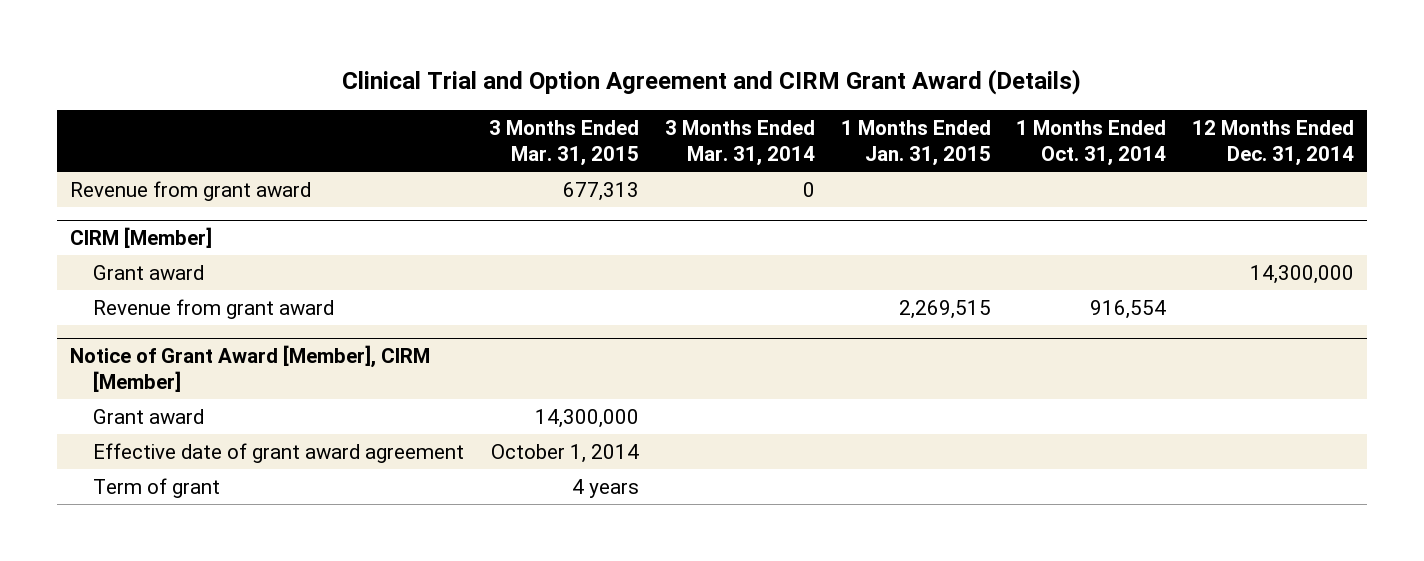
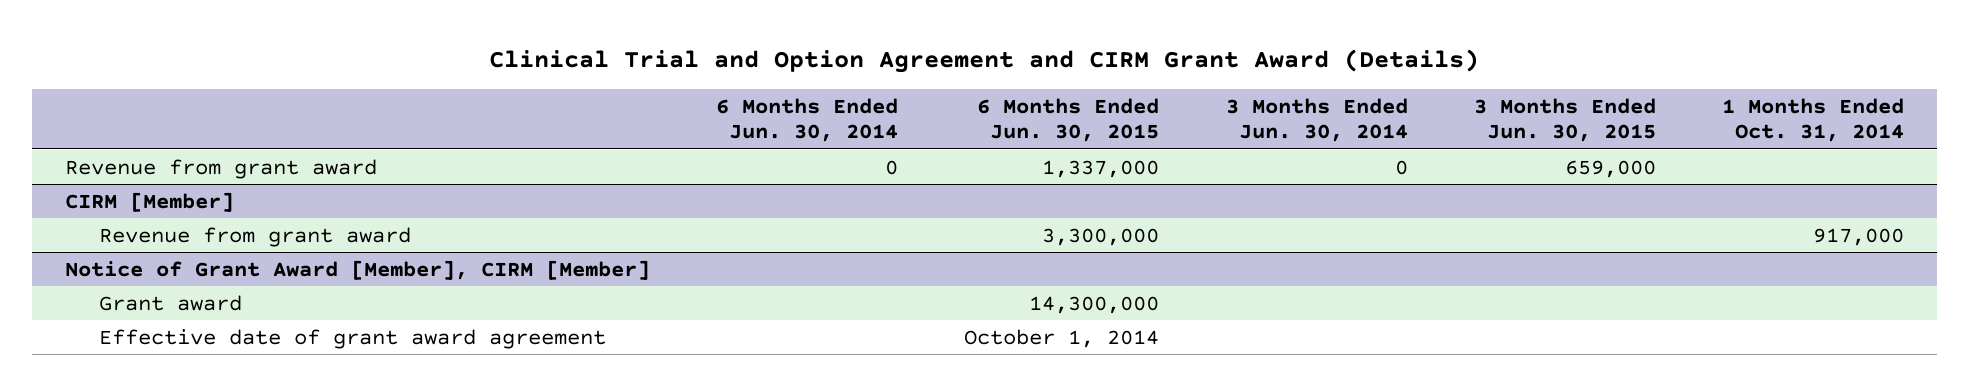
- | 3 Months Ended Mar. 31, 2015 | 3 Months Ended Mar. 31, 2014 | 1 Months Ended Jan. 31, 2015 | 1 Months Ended Oct. 31, 2014 | 12 Months Ended Dec. 31, 2014
+ | 6 Months Ended Jun. 30, 2014 | 6 Months Ended Jun. 30, 2015 | 3 Months Ended Jun. 30, 2014 | 3 Months Ended Jun. 30, 2015 | 1 Months Ended Oct. 31, 2014
@ CIRM [Member]
- Grant award | | | | | 14,300,000
- Revenue from grant award | | | 2,269,515 | 916,554 |
+ Revenue from grant award | | 3,300,000 | | | 917,000
@ Notice of Grant Award [Member], CIRM [Member]
- Term of grant | 4 years | | | |

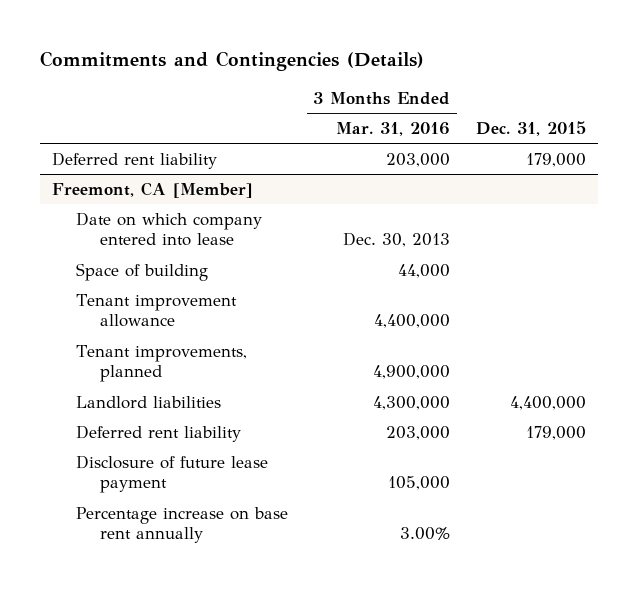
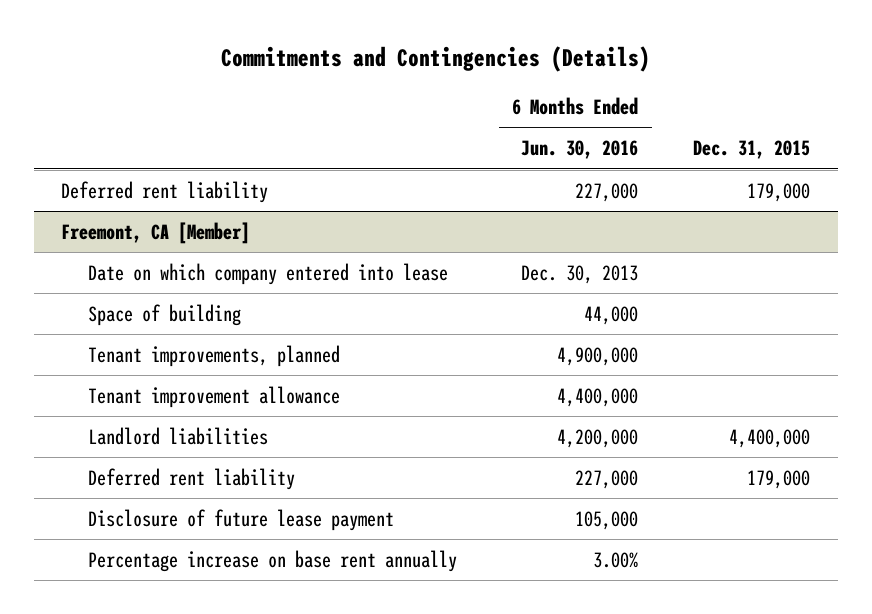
- | 3 Months Ended Mar. 31, 2016 | Dec. 31, 2015
+ | 6 Months Ended Jun. 30, 2016 | Dec. 31, 2015
@ Freemont, CA [Member]
moved down: Tenant improvement allowance | 4,400,000 |

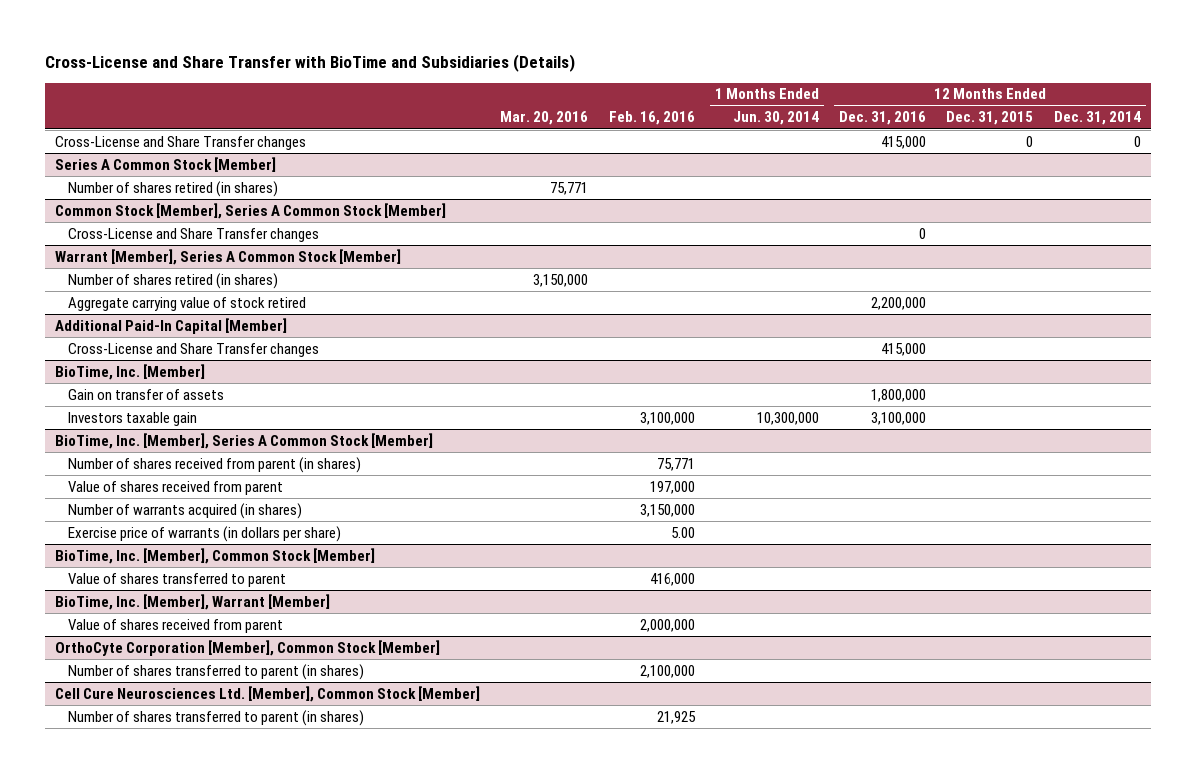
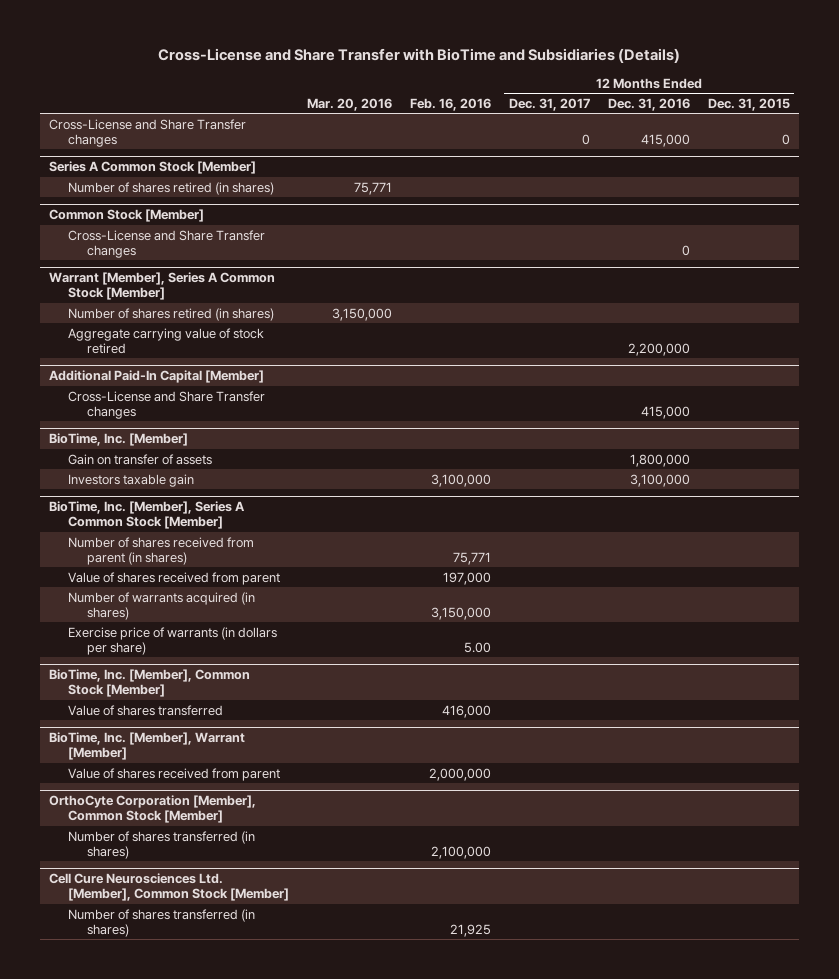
- | Mar. 20, 2016 | Feb. 16, 2016 | 1 Months Ended Jun. 30, 2014 | 12 Months Ended Dec. 31, 2016 | 12 Months Ended Dec. 31, 2015 | 12 Months Ended Dec. 31, 2014
+ | Mar. 20, 2016 | Feb. 16, 2016 | 12 Months Ended Dec. 31, 2017 | 12 Months Ended Dec. 31, 2016 | 12 Months Ended Dec. 31, 2015
- Common Stock [Member], Series A Common Stock [Member]
+ Common Stock [Member]
@ BioTime, Inc. [Member], Common Stock [Member]
- Value of shares transferred to parent | | 416,000 | | | |
+ Value of shares transferred | | 416,000 | | |
@ OrthoCyte Corporation [Member], Common Stock [Member]
- Number of shares transferred to parent (in shares) | | 2,100,000 | | | |
+ Number of shares transferred (in shares) | | 2,100,000 | | |
@ Cell Cure Neurosciences Ltd. [Member], Common Stock [Member]
- Number of shares transferred to parent (in shares) | | 21,925 | | | |
+ Number of shares transferred (in shares) | | 21,925 | | |

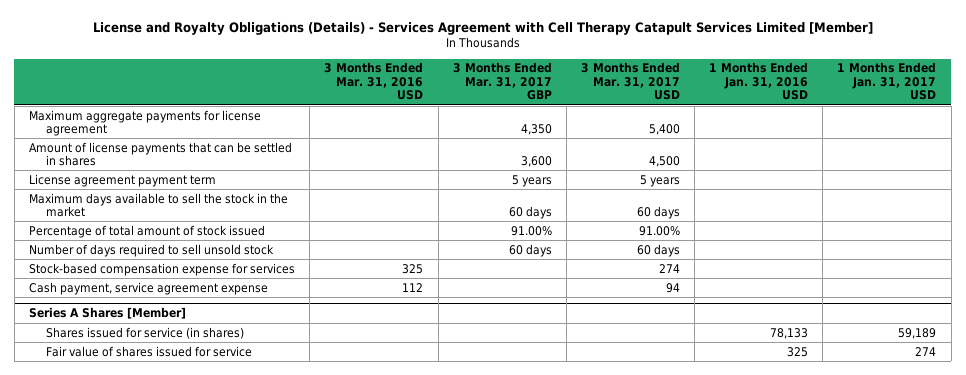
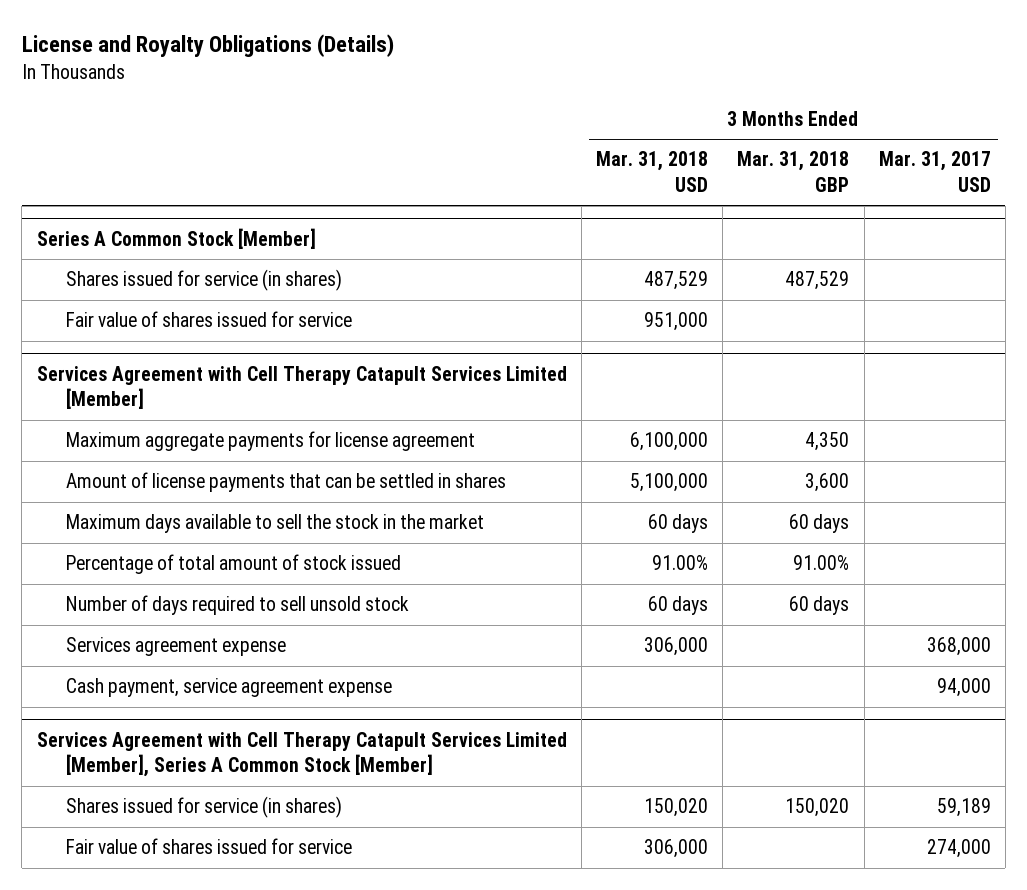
- License and Royalty Obligations (Details) - Services Agreement with Cell Therapy Catapult Services Limited [Member]
+ License and Royalty Obligations (Details)
- | 3 Months Ended Mar. 31, 2016 USD | 3 Months Ended Mar. 31, 2017 GBP | 3 Months Ended Mar. 31, 2017 USD | 1 Months Ended Jan. 31, 2016 USD | 1 Months Ended Jan. 31, 2017 USD
+ | 3 Months Ended Mar. 31, 2018 USD | 3 Months Ended Mar. 31, 2018 GBP | 3 Months Ended Mar. 31, 2017 USD
- Maximum aggregate payments for license agreement | | 4,350 | 5,400 | |
- Amount of license payments that can be settled in shares | | 3,600 | 4,500 | |
- License agreement payment term | | 5 years | 5 years | |
- Maximum days available to sell the stock in the market | | 60 days | 60 days | |
- Percentage of total amount of stock issued | | 91.00% | 91.00% | |
- Number of days required to sell unsold stock | | 60 days | 60 days | |
- Stock-based compensation expense for services | 325 | | 274 | |
- Cash payment, service agreement expense | 112 | | 94 | |
- Series A Shares [Member]
- Shares issued for service (in shares) | | | | 78,133 | 59,189
- Fair value of shares issued for service | | | | 325 | 274
+ Series A Common Stock [Member]
+ Shares issued for service (in shares) | 487,529 | 487,529 |
+ Fair value of shares issued for service | 951,000 | |
+ Services Agreement with Cell Therapy Catapult Services Limited [Member]
+ Maximum aggregate payments for license agreement | 6,100,000 | 4,350 |
+ Amount of license payments that can be settled in shares | 5,100,000 | 3,600 |
+ Maximum days available to sell the stock in the market | 60 days | 60 days |
+ Percentage of total amount of stock issued | 91.00% | 91.00% |
+ Number of days required to sell unsold stock | 60 days | 60 days |
+ Services agreement expense | 306,000 | | 368,000
+ Cash payment, service agreement expense | | | 94,000
+ Services Agreement with Cell Therapy Catapult Services Limited [Member], Series A Common Stock [Member]
+ Shares issued for service (in shares) | 150,020 | 150,020 | 59,189
+ Fair value of shares issued for service | 306,000 | | 274,000

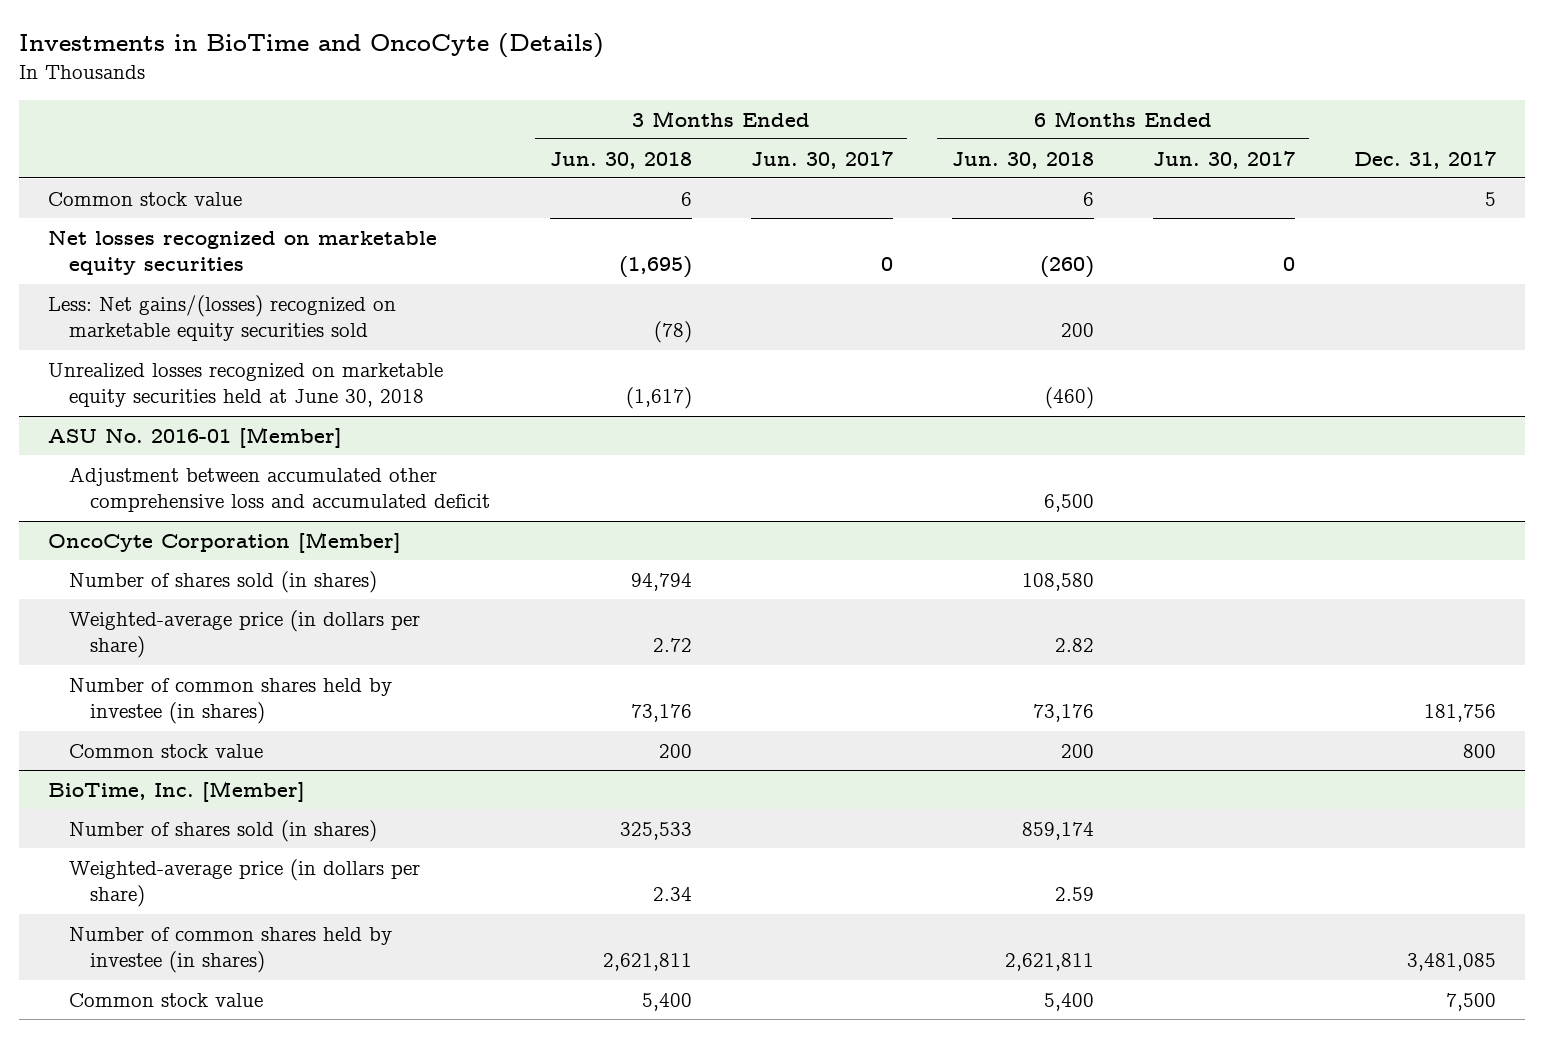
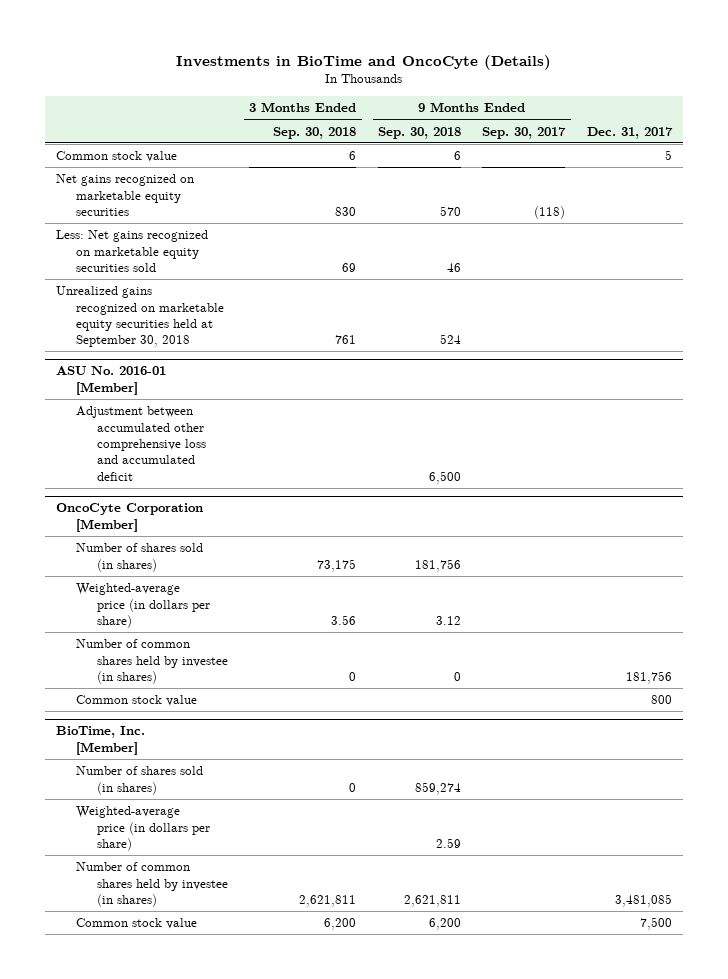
- | 3 Months Ended Jun. 30, 2018 | 3 Months Ended Jun. 30, 2017 | 6 Months Ended Jun. 30, 2018 | 6 Months Ended Jun. 30, 2017 | Dec. 31, 2017
+ | 3 Months Ended Sep. 30, 2018 | 9 Months Ended Sep. 30, 2018 | 9 Months Ended Sep. 30, 2017 | Dec. 31, 2017
- Net losses recognized on marketable equity securities | (1,695) | 0 | (260) | 0 |
- Less: Net gains/(losses) recognized on marketable equity securities sold | (78) | | 200 | |
- Unrealized losses recognized on marketable equity securities held at June 30, 2018 | (1,617) | | (460) | |
+ Net gains recognized on marketable equity securities | 830 | 570 | (118) |
+ Less: Net gains recognized on marketable equity securities sold | 69 | 46 | |
+ Unrealized gains recognized on marketable equity securities held at September 30, 2018 | 761 | 524 | |

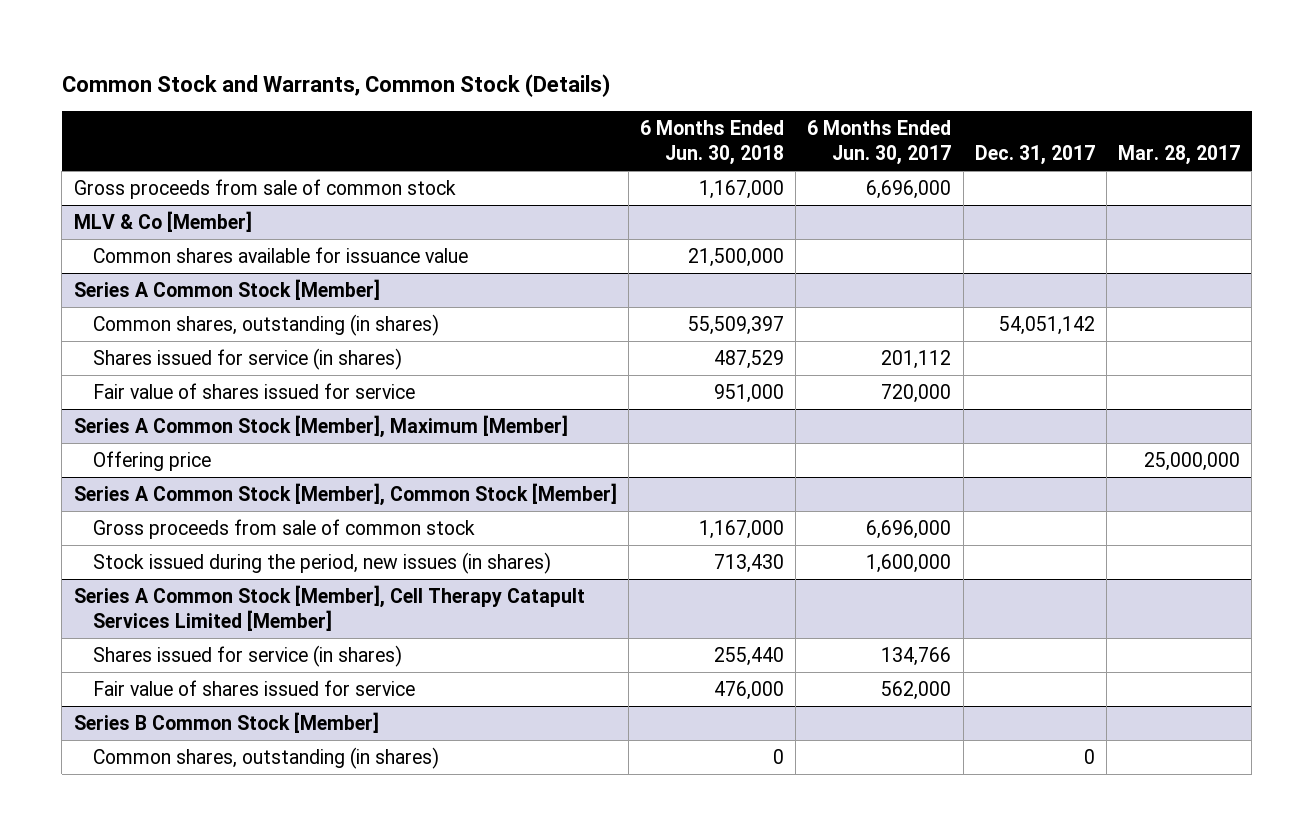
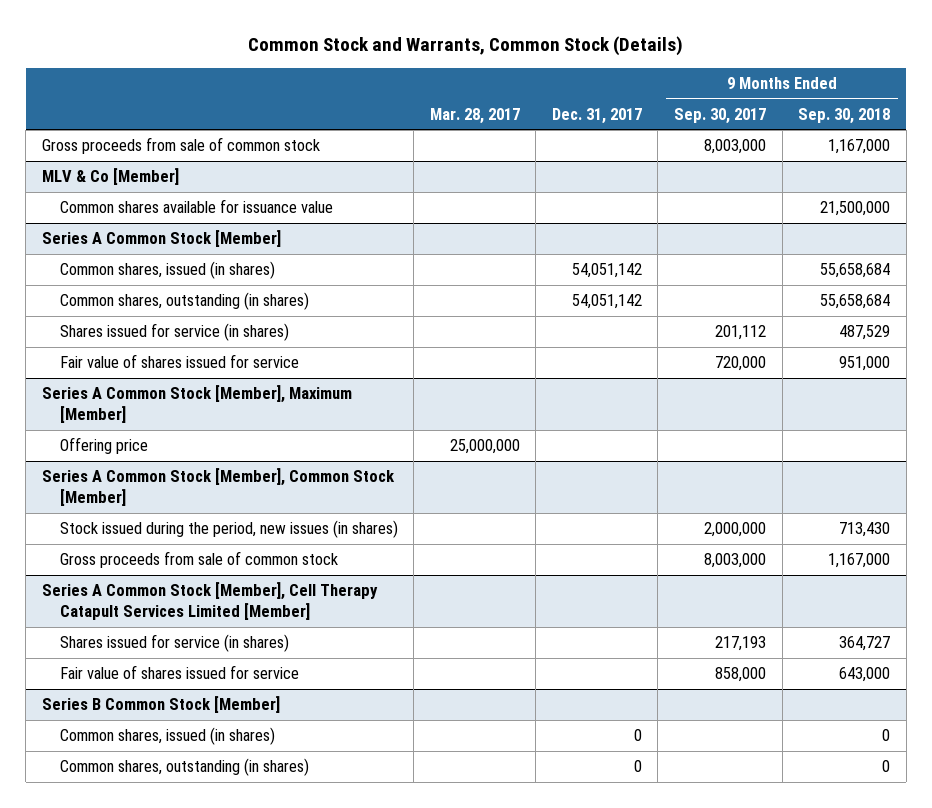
- | 6 Months Ended Jun. 30, 2018 | 6 Months Ended Jun. 30, 2017 | Dec. 31, 2017 | Mar. 28, 2017
+ | Mar. 28, 2017 | Dec. 31, 2017 | 9 Months Ended Sep. 30, 2017 | 9 Months Ended Sep. 30, 2018
@ Series A Common Stock [Member]
+ Common shares, issued (in shares) | | 54,051,142 | | 55,658,684
@ Series A Common Stock [Member], Common Stock [Member]
moved down: Gross proceeds from sale of common stock | | | 8,003,000 | 1,167,000
@ Series B Common Stock [Member]
+ Common shares, issued (in shares) | | 0 | | 0

